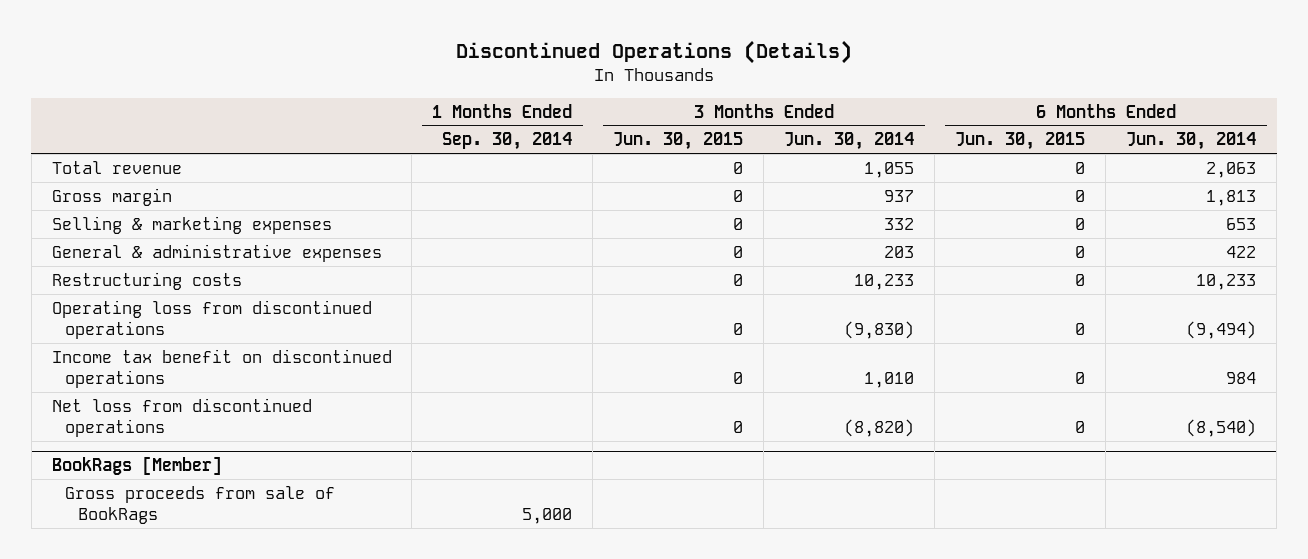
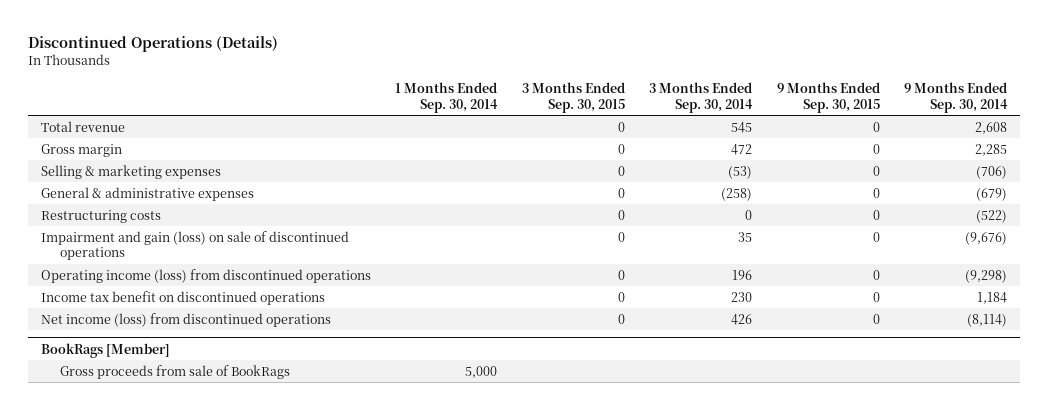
- | 1 Months Ended Sep. 30, 2014 | 3 Months Ended Jun. 30, 2015 | 3 Months Ended Jun. 30, 2014 | 6 Months Ended Jun. 30, 2015 | 6 Months Ended Jun. 30, 2014
+ | 1 Months Ended Sep. 30, 2014 | 3 Months Ended Sep. 30, 2015 | 3 Months Ended Sep. 30, 2014 | 9 Months Ended Sep. 30, 2015 | 9 Months Ended Sep. 30, 2014
- Operating loss from discontinued operations | | 0 | (9,830) | 0 | (9,494)
+ Impairment and gain (loss) on sale of discontinued operations | | 0 | 35 | 0 | (9,676)
+ Operating income (loss) from discontinued operations | | 0 | 196 | 0 | (9,298)
- Net loss from discontinued operations | | 0 | (8,820) | 0 | (8,540)
+ Net income (loss) from discontinued operations | | 0 | 426 | 0 | (8,114)

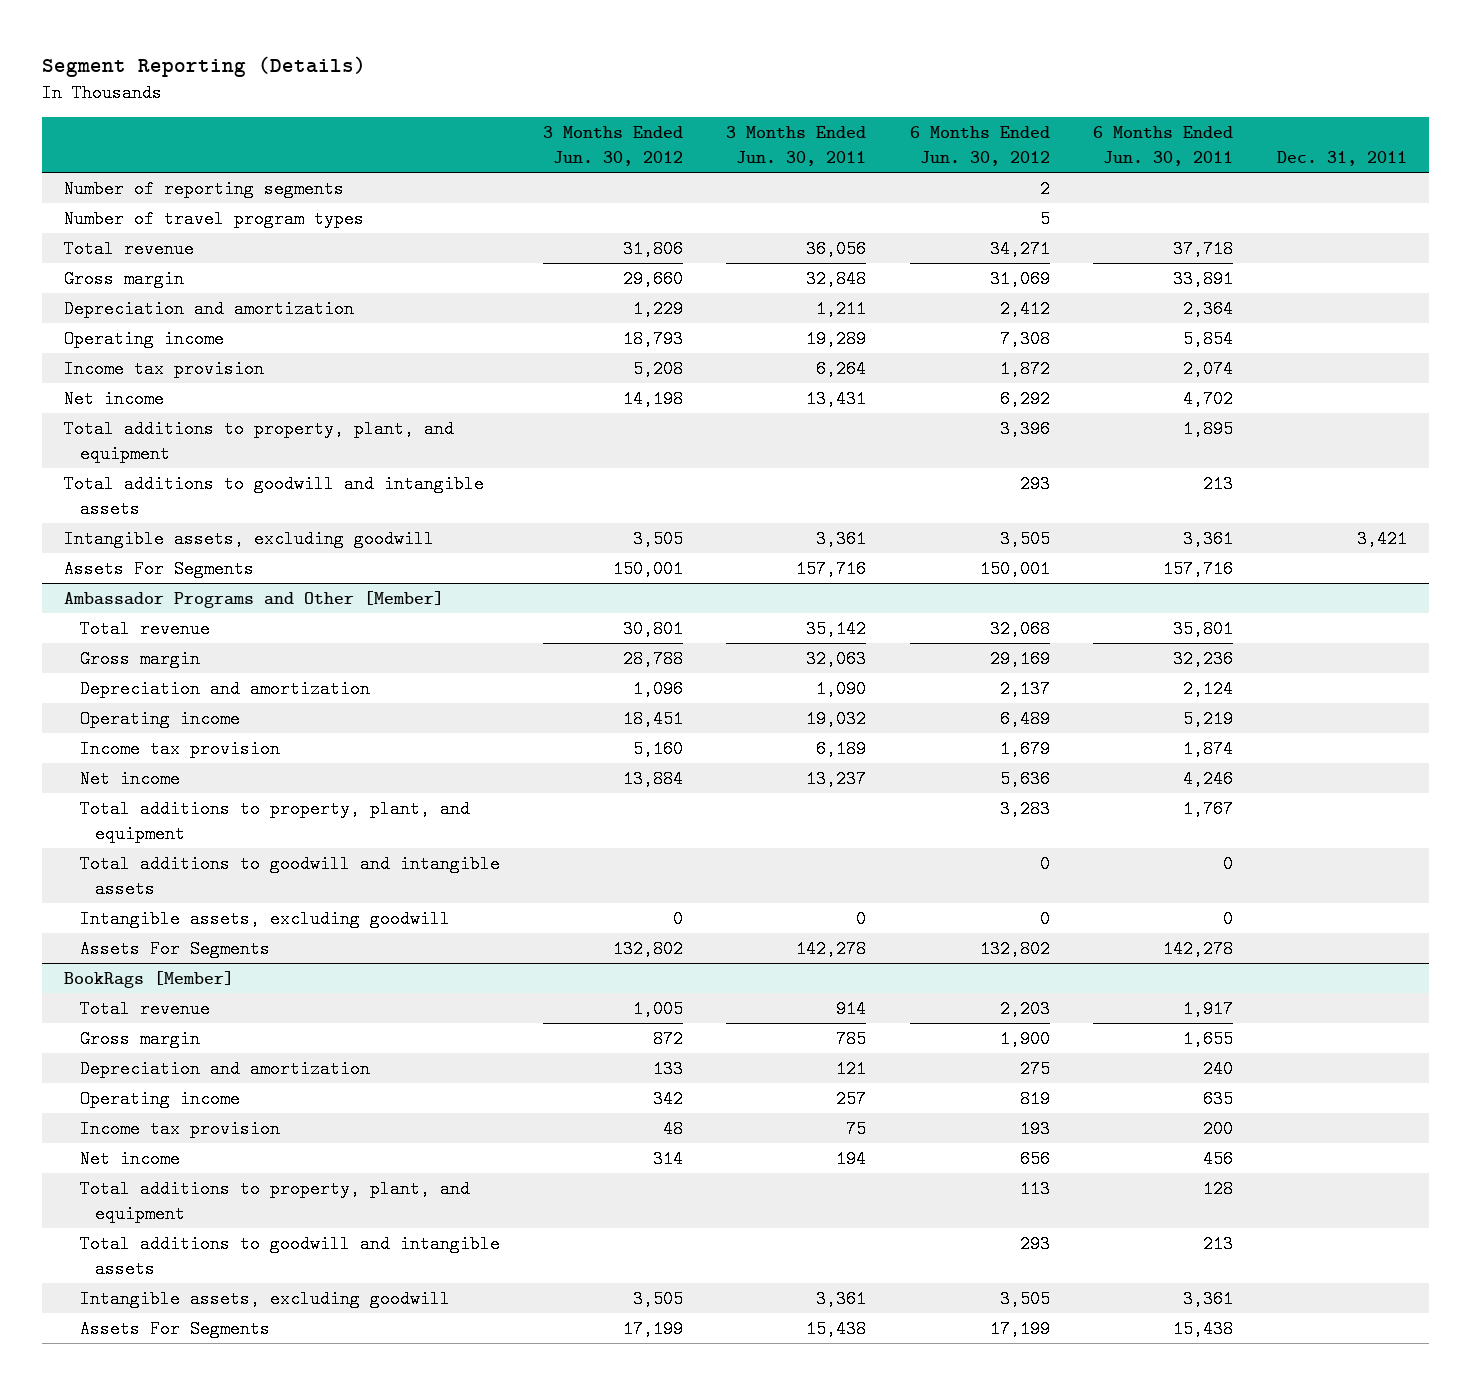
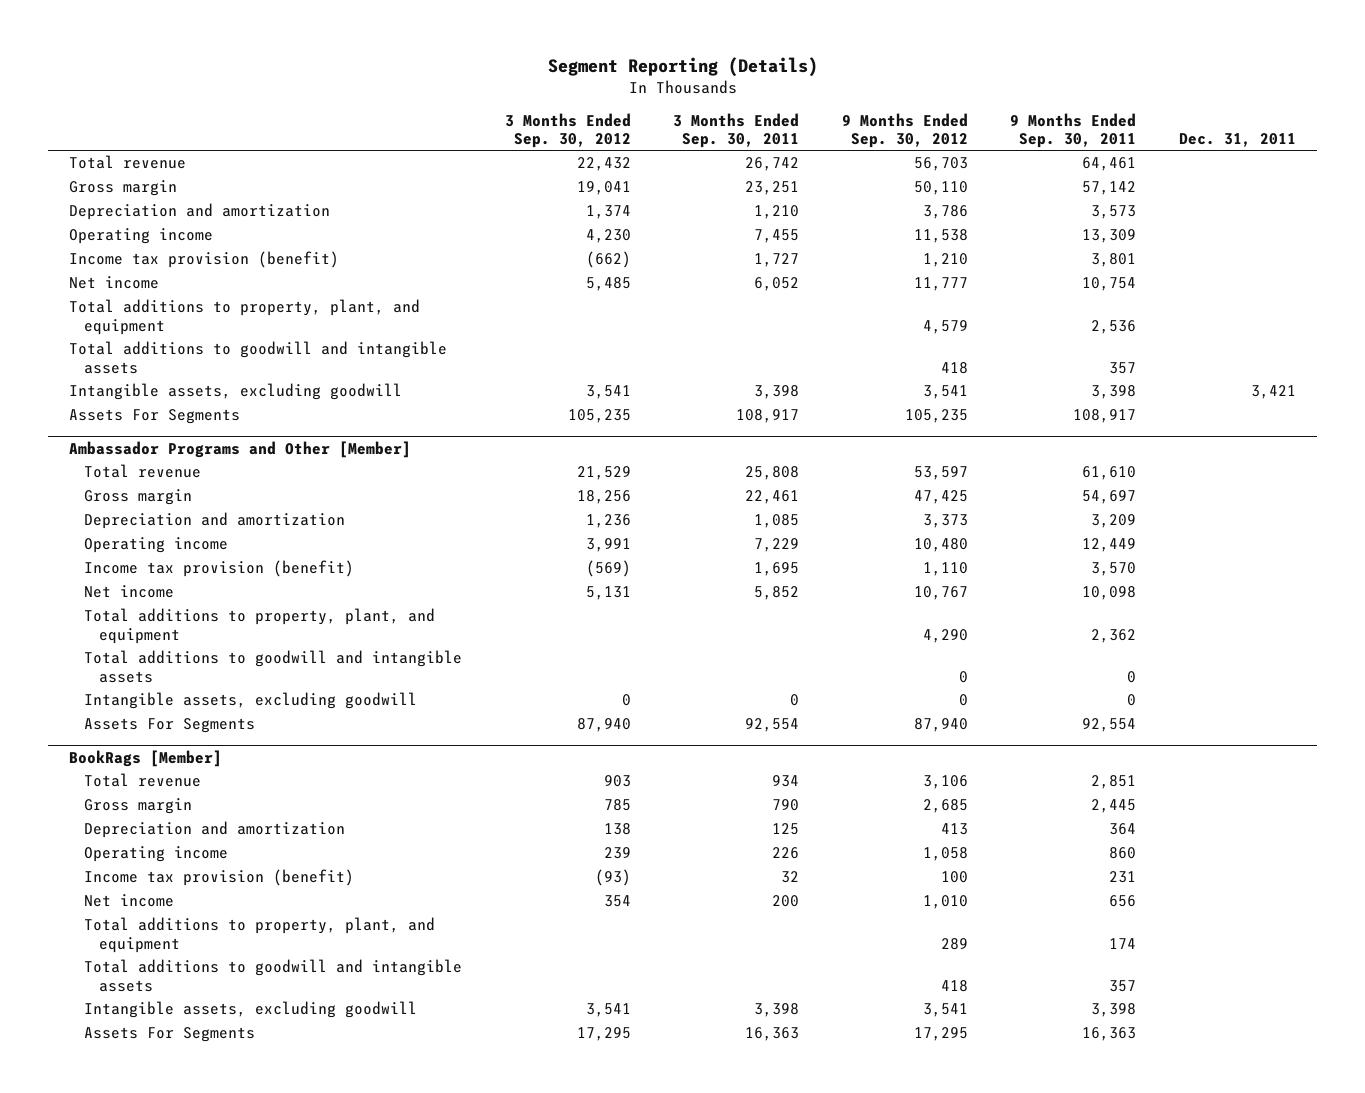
- | 3 Months Ended Jun. 30, 2012 | 3 Months Ended Jun. 30, 2011 | 6 Months Ended Jun. 30, 2012 | 6 Months Ended Jun. 30, 2011 | Dec. 31, 2011
+ | 3 Months Ended Sep. 30, 2012 | 3 Months Ended Sep. 30, 2011 | 9 Months Ended Sep. 30, 2012 | 9 Months Ended Sep. 30, 2011 | Dec. 31, 2011
- Number of reporting segments | | | 2 | |
- Number of travel program types | | | 5 | |
- Income tax provision | 5,208 | 6,264 | 1,872 | 2,074 |
+ Income tax provision (benefit) | (662) | 1,727 | 1,210 | 3,801 |
@ Ambassador Programs and Other [Member]
- Income tax provision | 5,160 | 6,189 | 1,679 | 1,874 |
+ Income tax provision (benefit) | (569) | 1,695 | 1,110 | 3,570 |
@ BookRags [Member]
- Income tax provision | 48 | 75 | 193 | 200 |
+ Income tax provision (benefit) | (93) | 32 | 100 | 231 |

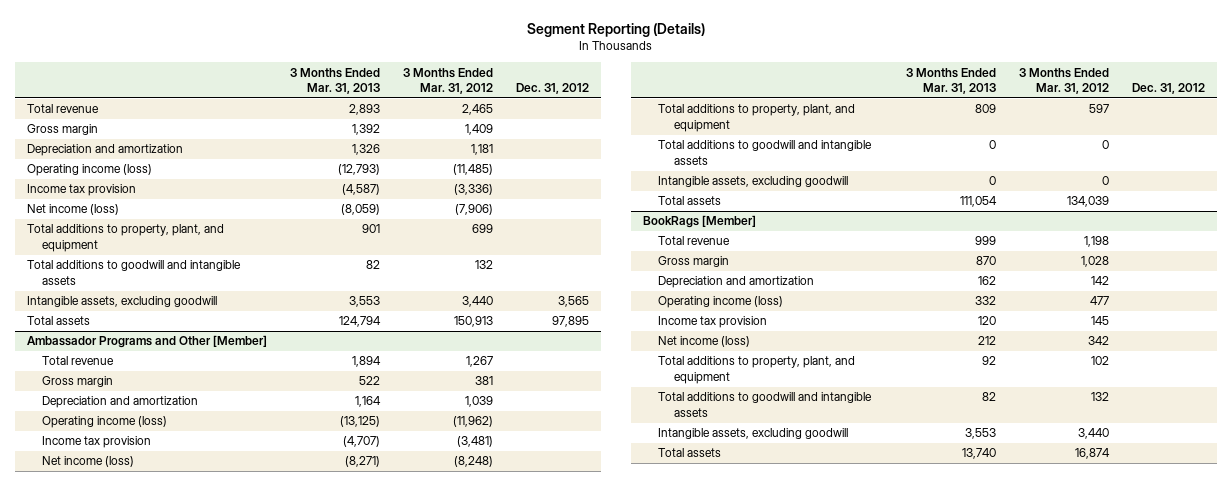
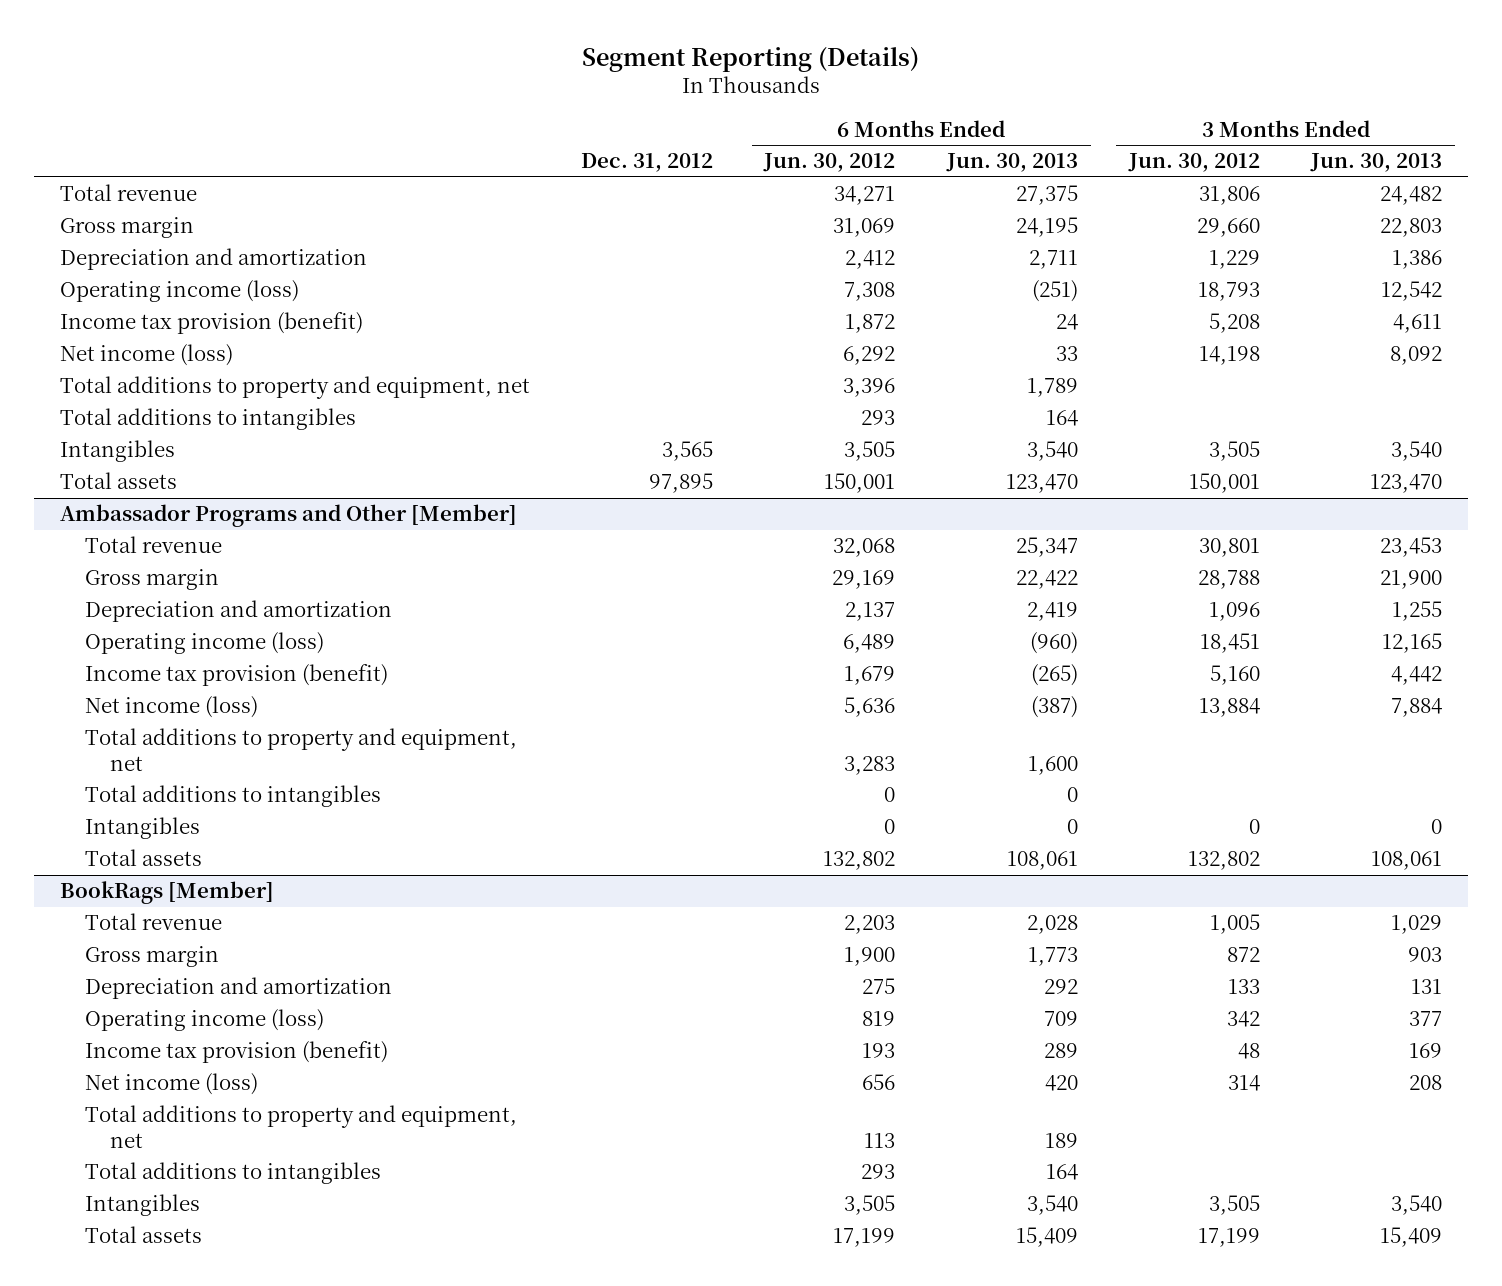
- | 3 Months Ended Mar. 31, 2013 | 3 Months Ended Mar. 31, 2012 | Dec. 31, 2012
+ | Dec. 31, 2012 | 6 Months Ended Jun. 30, 2012 | 6 Months Ended Jun. 30, 2013 | 3 Months Ended Jun. 30, 2012 | 3 Months Ended Jun. 30, 2013
- Income tax provision | (4,587) | (3,336) |
+ Income tax provision (benefit) | | 1,872 | 24 | 5,208 | 4,611
- Total additions to property, plant, and equipment | 901 | 699 |
- Total additions to goodwill and intangible assets | 82 | 132 |
- Intangible assets, excluding goodwill | 3,553 | 3,440 | 3,565
+ Total additions to property and equipment, net | | 3,396 | 1,789 | |
+ Total additions to intangibles | | 293 | 164 | |
+ Intangibles | 3,565 | 3,505 | 3,540 | 3,505 | 3,540
@ Ambassador Programs and Other [Member]
- Income tax provision | (4,707) | (3,481) |
+ Income tax provision (benefit) | | 1,679 | (265) | 5,160 | 4,442
- Total additions to property, plant, and equipment | 809 | 597 |
- Total additions to goodwill and intangible assets | 0 | 0 |
- Intangible assets, excluding goodwill | 0 | 0 |
+ Total additions to property and equipment, net | | 3,283 | 1,600 | |
+ Total additions to intangibles | | 0 | 0 | |
+ Intangibles | | 0 | 0 | 0 | 0
@ BookRags [Member]
- Income tax provision | 120 | 145 |
+ Income tax provision (benefit) | | 193 | 289 | 48 | 169
- Total additions to property, plant, and equipment | 92 | 102 |
- Total additions to goodwill and intangible assets | 82 | 132 |
- Intangible assets, excluding goodwill | 3,553 | 3,440 |
+ Total additions to property and equipment, net | | 113 | 189 | |
+ Total additions to intangibles | | 293 | 164 | |
+ Intangibles | | 3,505 | 3,540 | 3,505 | 3,540

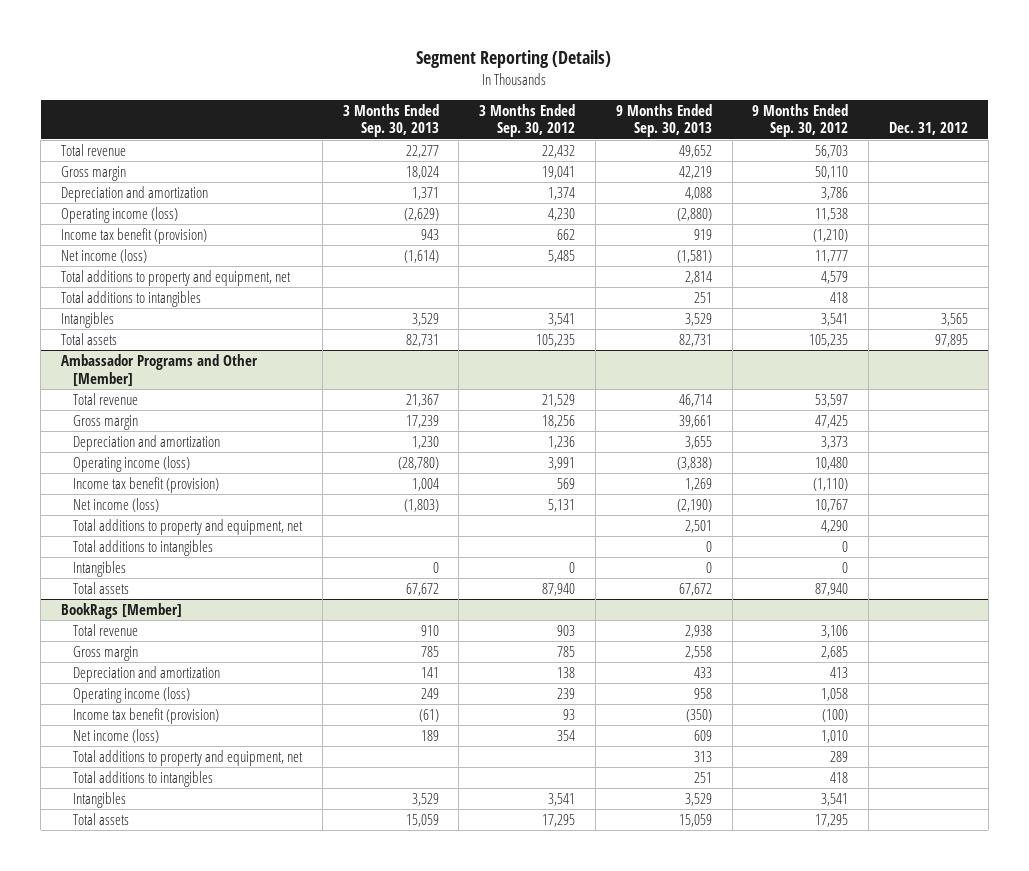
- | Dec. 31, 2012 | 6 Months Ended Jun. 30, 2012 | 6 Months Ended Jun. 30, 2013 | 3 Months Ended Jun. 30, 2012 | 3 Months Ended Jun. 30, 2013
+ | 3 Months Ended Sep. 30, 2013 | 3 Months Ended Sep. 30, 2012 | 9 Months Ended Sep. 30, 2013 | 9 Months Ended Sep. 30, 2012 | Dec. 31, 2012
- Income tax provision (benefit) | | 1,872 | 24 | 5,208 | 4,611
+ Income tax benefit (provision) | 943 | 662 | 919 | (1,210) |
@ Ambassador Programs and Other [Member]
- Income tax provision (benefit) | | 1,679 | (265) | 5,160 | 4,442
+ Income tax benefit (provision) | 1,004 | 569 | 1,269 | (1,110) |
@ BookRags [Member]
- Income tax provision (benefit) | | 193 | 289 | 48 | 169
+ Income tax benefit (provision) | (61) | 93 | (350) | (100) |

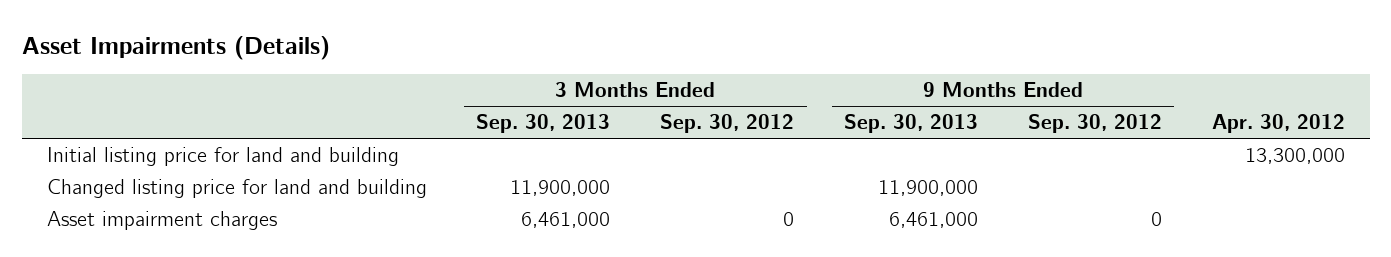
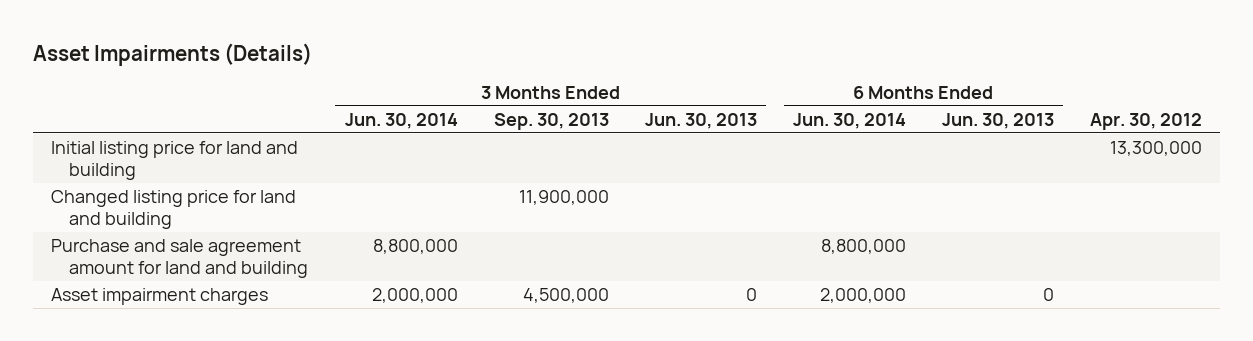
- | 3 Months Ended Sep. 30, 2013 | 3 Months Ended Sep. 30, 2012 | 9 Months Ended Sep. 30, 2013 | 9 Months Ended Sep. 30, 2012 | Apr. 30, 2012
+ | 3 Months Ended Jun. 30, 2014 | 3 Months Ended Sep. 30, 2013 | 3 Months Ended Jun. 30, 2013 | 6 Months Ended Jun. 30, 2014 | 6 Months Ended Jun. 30, 2013 | Apr. 30, 2012
- Asset impairment charges | 6,461,000 | 0 | 6,461,000 | 0 |
+ Purchase and sale agreement amount for land and building | 8,800,000 | | | 8,800,000 | |
+ Asset impairment charges | 2,000,000 | 4,500,000 | 0 | 2,000,000 | 0 |

